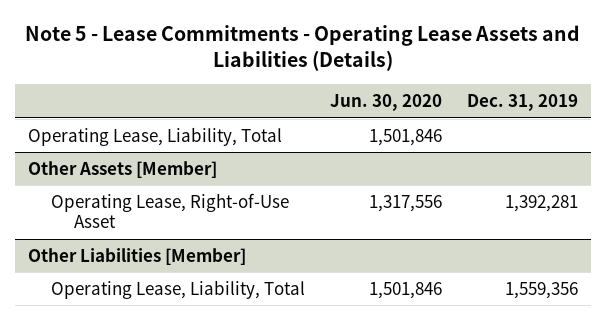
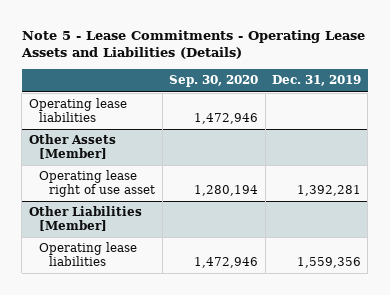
- | Jun. 30, 2020 | Dec. 31, 2019
+ | Sep. 30, 2020 | Dec. 31, 2019
- Operating Lease, Liability, Total | 1,501,846 |
+ Operating lease liabilities | 1,472,946 |
@ Other Assets [Member]
- Operating Lease, Right-of-Use Asset | 1,317,556 | 1,392,281
+ Operating lease right of use asset | 1,280,194 | 1,392,281
@ Other Liabilities [Member]
- Operating Lease, Liability, Total | 1,501,846 | 1,559,356
+ Operating lease liabilities | 1,472,946 | 1,559,356

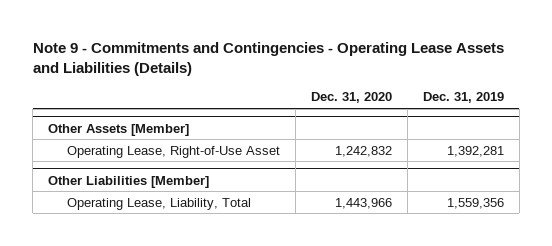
- Note 5 - Lease Commitments - Operating Lease Assets and Liabilities (Details)
+ Note 9 - Commitments and Contingencies - Operating Lease Assets and Liabilities (Details)
- | Sep. 30, 2020 | Dec. 31, 2019
+ | Dec. 31, 2020 | Dec. 31, 2019
- Operating lease liabilities | 1,472,946 |
@ Other Assets [Member]
- Operating lease right of use asset | 1,280,194 | 1,392,281
+ Operating Lease, Right-of-Use Asset | 1,242,832 | 1,392,281
@ Other Liabilities [Member]
- Operating lease liabilities | 1,472,946 | 1,559,356
+ Operating Lease, Liability, Total | 1,443,966 | 1,559,356

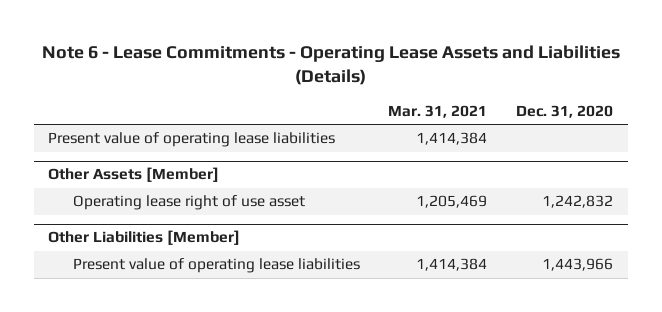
- Note 9 - Commitments and Contingencies - Operating Lease Assets and Liabilities (Details)
+ Note 6 - Lease Commitments - Operating Lease Assets and Liabilities (Details)
- | Dec. 31, 2020 | Dec. 31, 2019
+ | Mar. 31, 2021 | Dec. 31, 2020
+ Present value of operating lease liabilities | 1,414,384 |
@ Other Assets [Member]
- Operating Lease, Right-of-Use Asset | 1,242,832 | 1,392,281
+ Operating lease right of use asset | 1,205,469 | 1,242,832
@ Other Liabilities [Member]
- Operating Lease, Liability, Total | 1,443,966 | 1,559,356
+ Present value of operating lease liabilities | 1,414,384 | 1,443,966

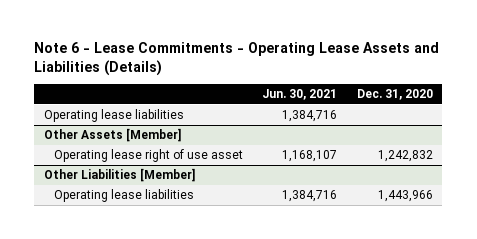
- | Mar. 31, 2021 | Dec. 31, 2020
+ | Jun. 30, 2021 | Dec. 31, 2020
- Present value of operating lease liabilities | 1,414,384 |
+ Operating lease liabilities | 1,384,716 |
@ Other Liabilities [Member]
- Present value of operating lease liabilities | 1,414,384 | 1,443,966
+ Operating lease liabilities | 1,384,716 | 1,443,966

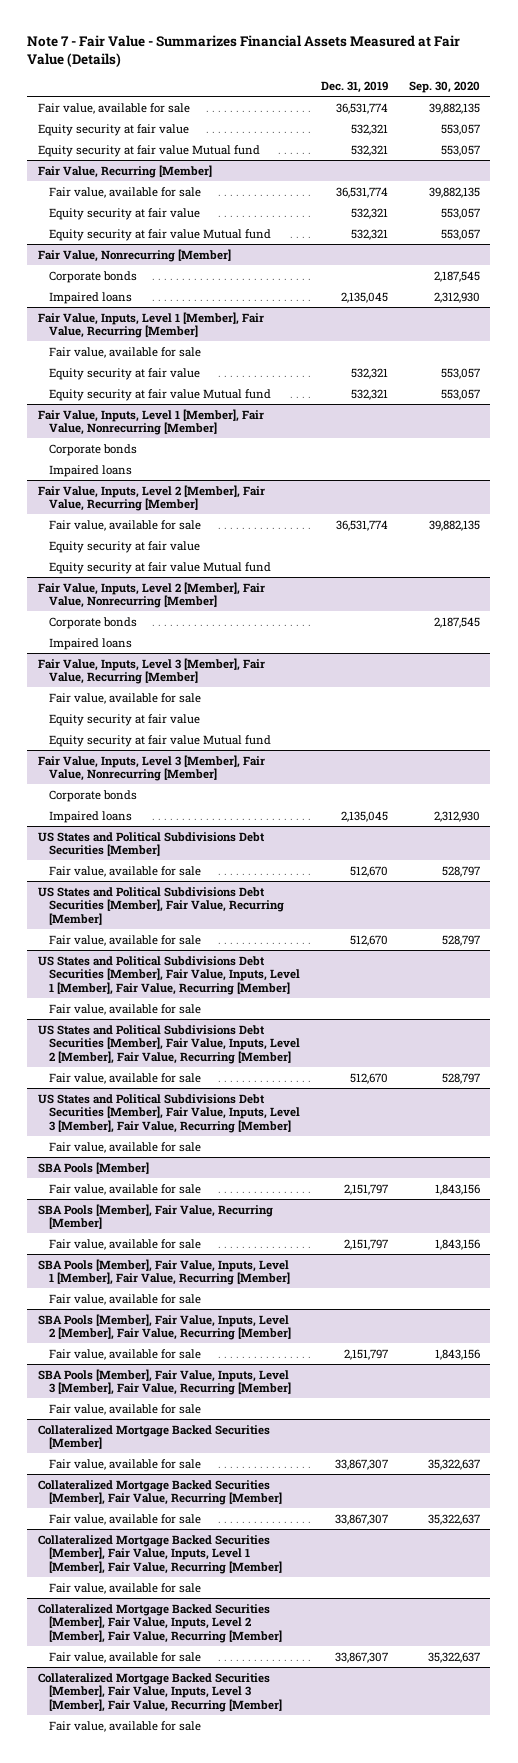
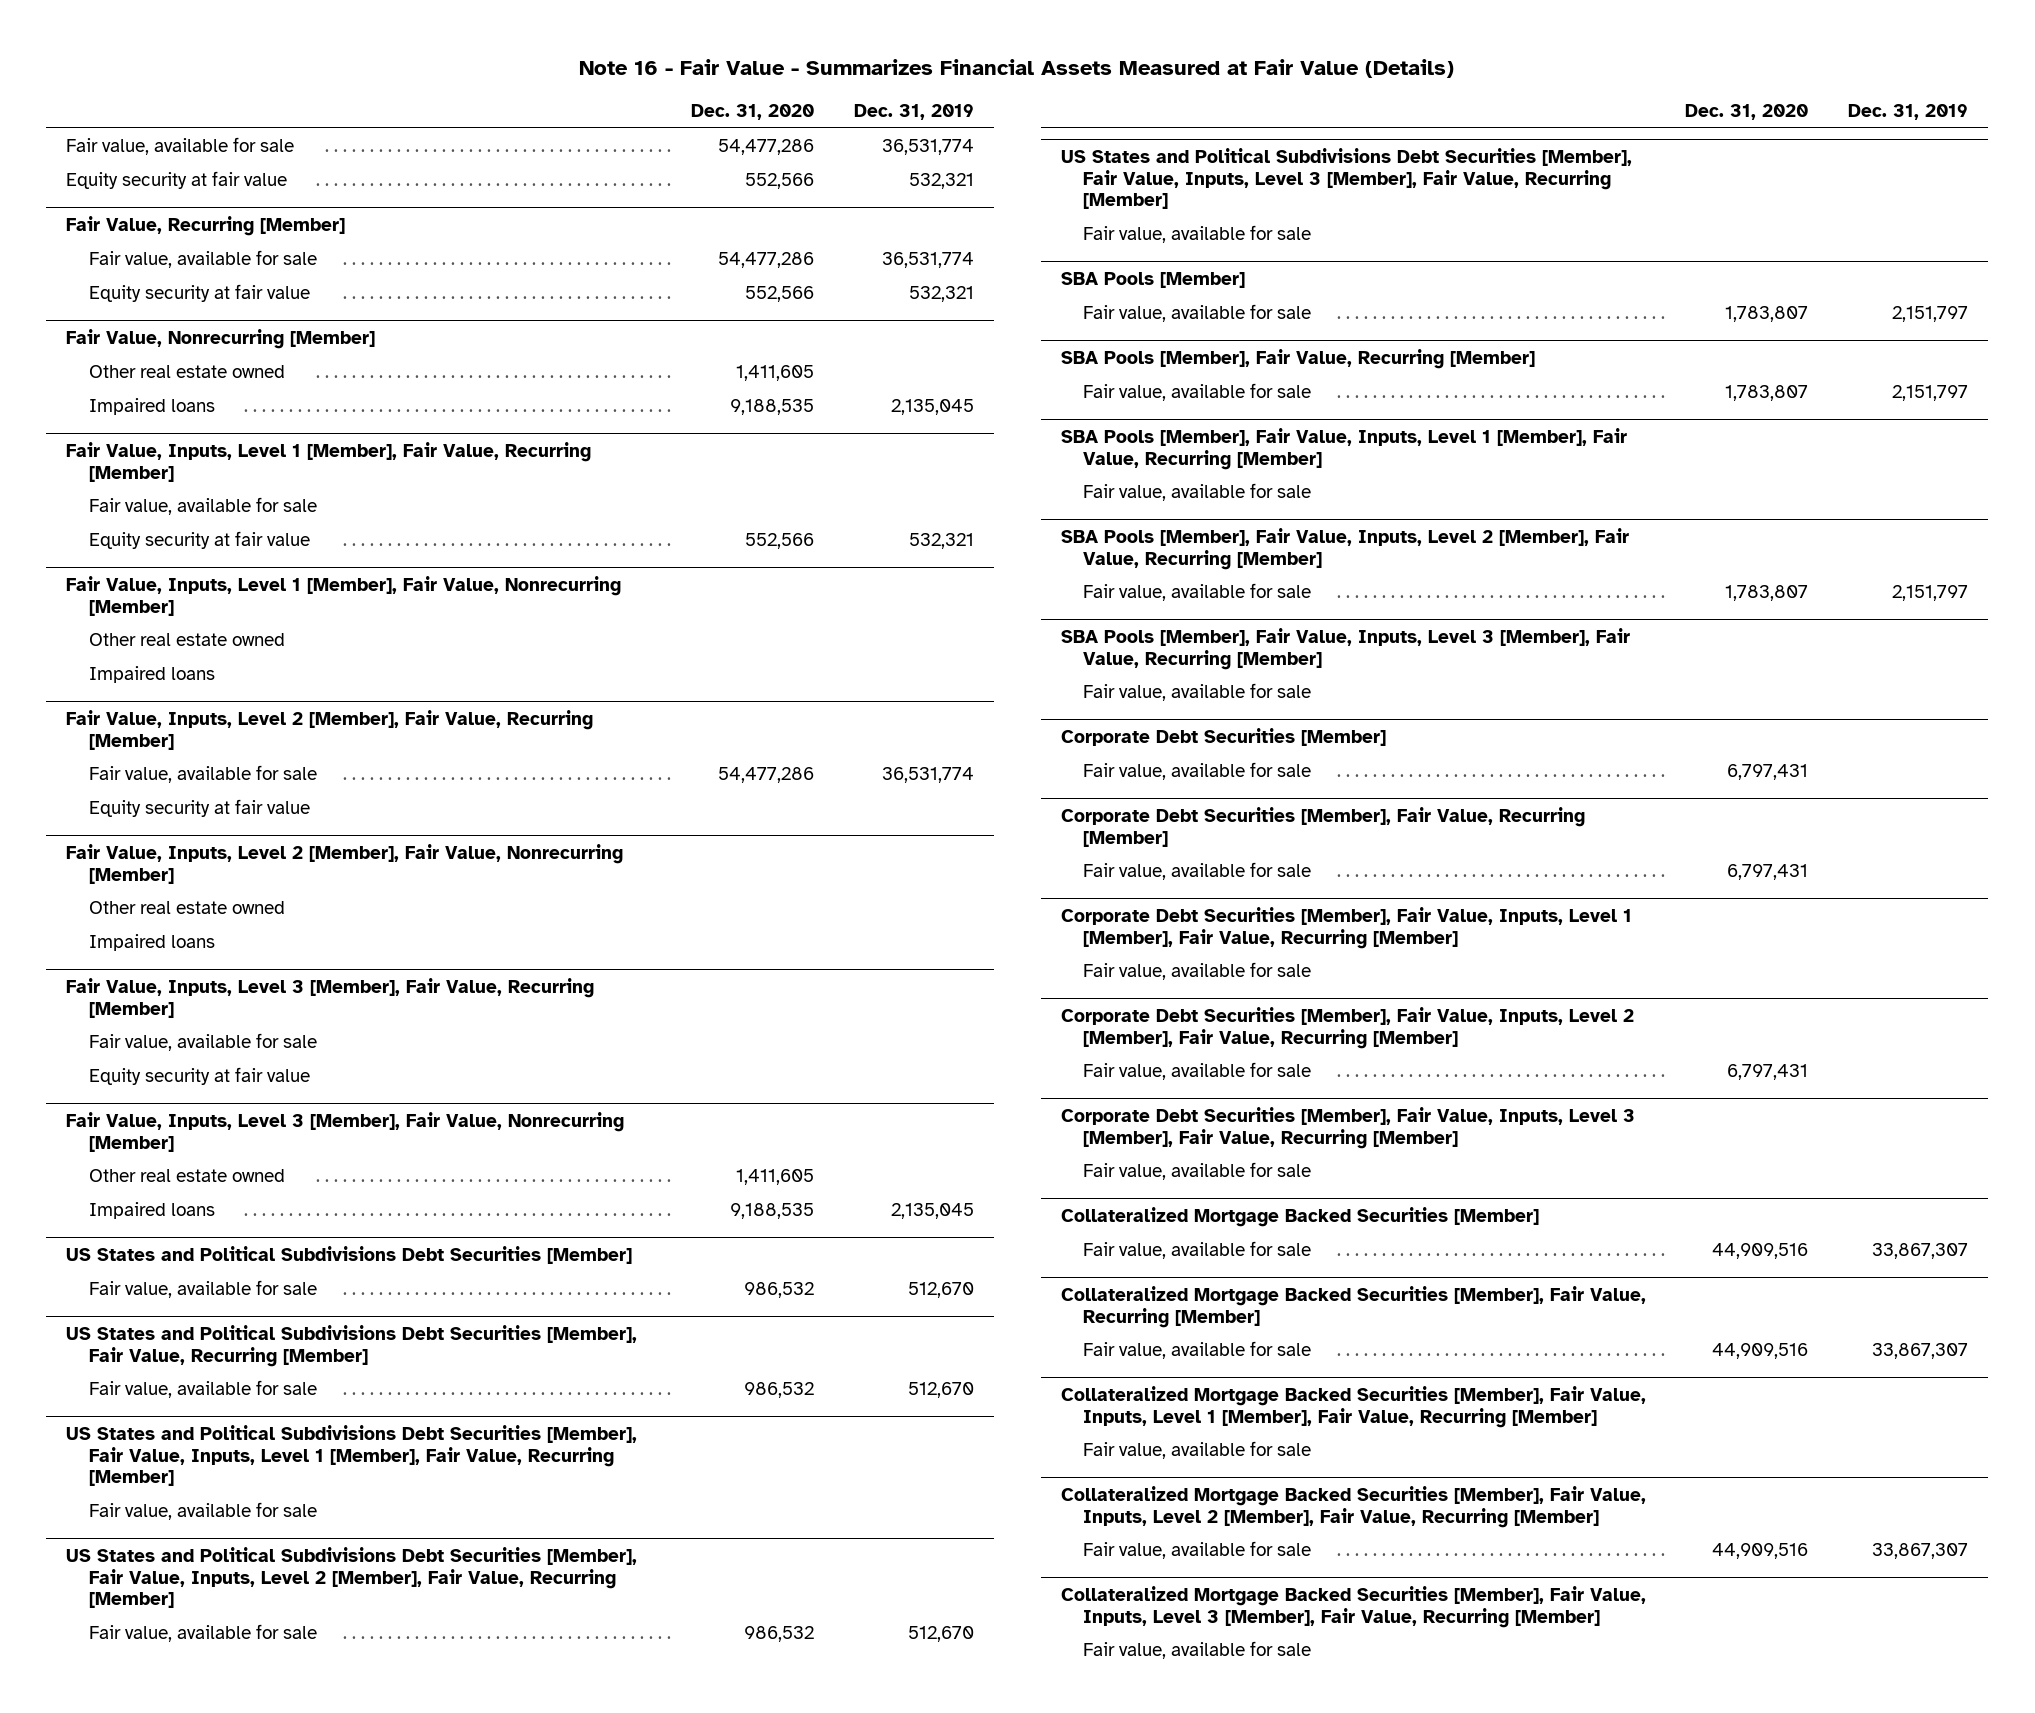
- Note 7 - Fair Value - Summarizes Financial Assets Measured at Fair Value (Details)
+ Note 16 - Fair Value - Summarizes Financial Assets Measured at Fair Value (Details)
- | Dec. 31, 2019 | Sep. 30, 2020
+ | Dec. 31, 2020 | Dec. 31, 2019
- Equity security at fair value Mutual fund | 532,321 | 553,057
@ Fair Value, Recurring [Member]
- Equity security at fair value Mutual fund | 532,321 | 553,057
@ Fair Value, Nonrecurring [Member]
- Corporate bonds | | 2,187,545
+ Other real estate owned | 1,411,605 |
@ Fair Value, Inputs, Level 1 [Member], Fair Value, Recurring [Member]
- Equity security at fair value Mutual fund | 532,321 | 553,057
@ Fair Value, Inputs, Level 1 [Member], Fair Value, Nonrecurring [Member]
- Corporate bonds
+ Other real estate owned
@ Fair Value, Inputs, Level 2 [Member], Fair Value, Recurring [Member]
- Equity security at fair value Mutual fund
@ Fair Value, Inputs, Level 2 [Member], Fair Value, Nonrecurring [Member]
- Corporate bonds | | 2,187,545
+ Other real estate owned
@ Fair Value, Inputs, Level 3 [Member], Fair Value, Recurring [Member]
- Equity security at fair value Mutual fund
@ Fair Value, Inputs, Level 3 [Member], Fair Value, Nonrecurring [Member]
- Corporate bonds
+ Other real estate owned | 1,411,605 |
+ Corporate Debt Securities [Member]
+ Fair value, available for sale | 6,797,431 |
+ Corporate Debt Securities [Member], Fair Value, Recurring [Member]
+ Fair value, available for sale | 6,797,431 |
+ Corporate Debt Securities [Member], Fair Value, Inputs, Level 1 [Member], Fair Value, Recurring [Member]
+ Fair value, available for sale
+ Corporate Debt Securities [Member], Fair Value, Inputs, Level 2 [Member], Fair Value, Recurring [Member]
+ Fair value, available for sale | 6,797,431 |
+ Corporate Debt Securities [Member], Fair Value, Inputs, Level 3 [Member], Fair Value, Recurring [Member]
+ Fair value, available for sale

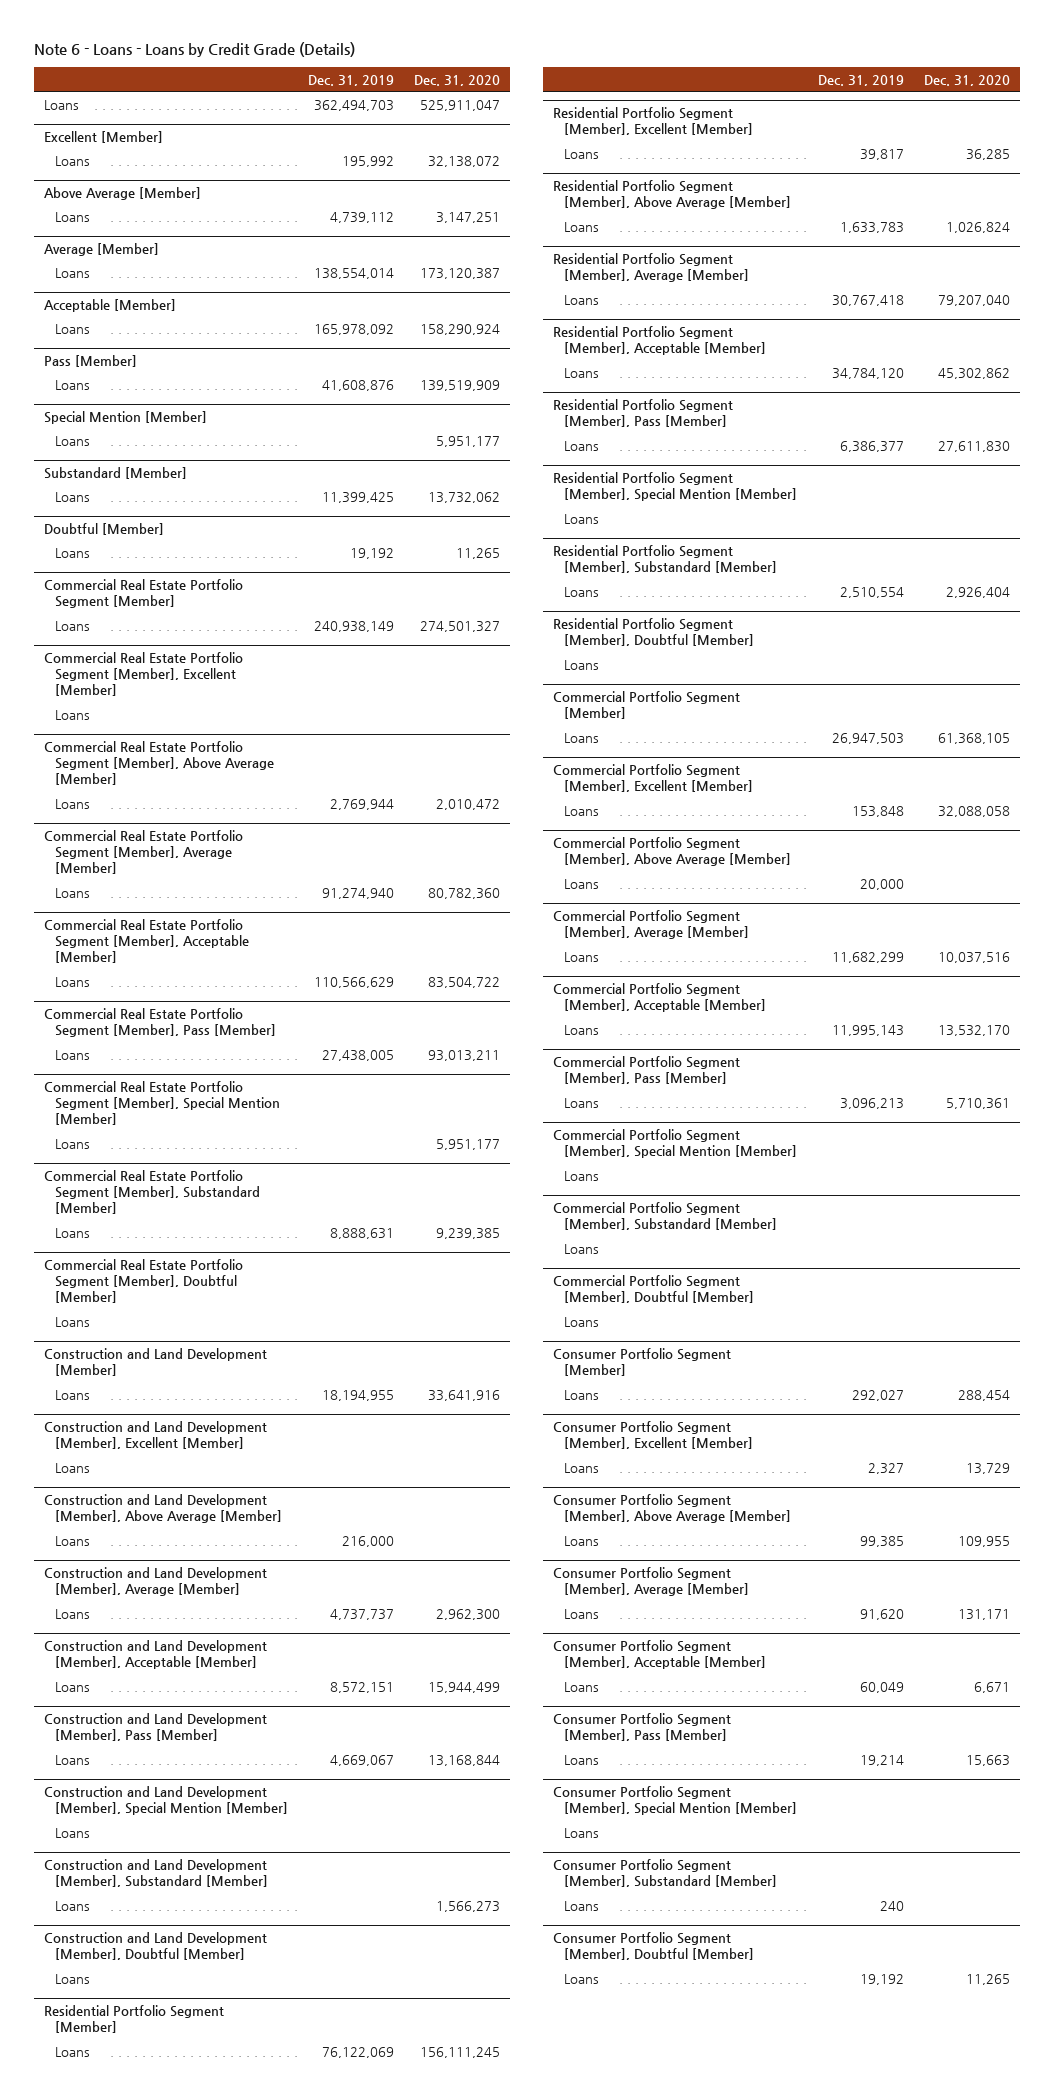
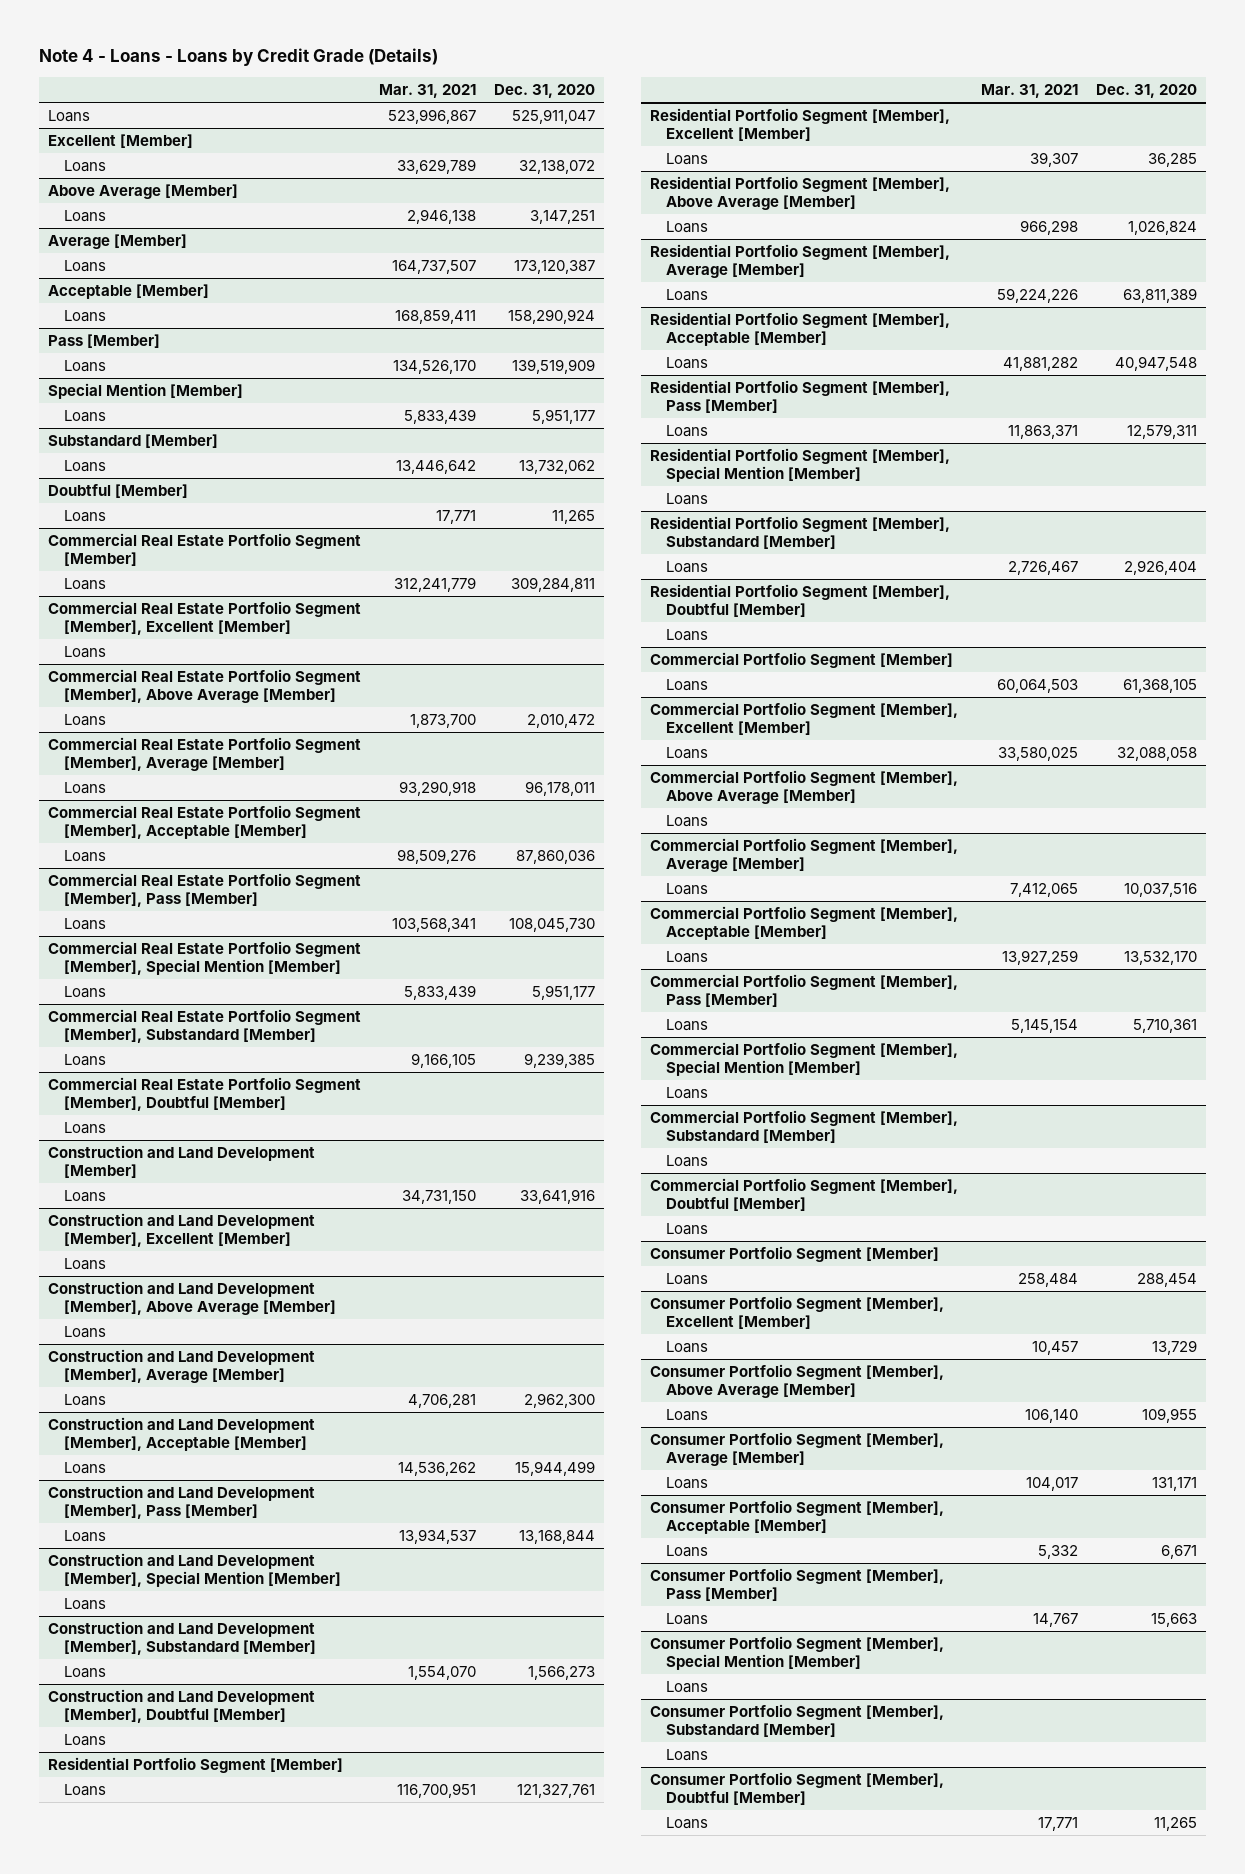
- Note 6 - Loans - Loans by Credit Grade (Details)
+ Note 4 - Loans - Loans by Credit Grade (Details)
- | Dec. 31, 2019 | Dec. 31, 2020
+ | Mar. 31, 2021 | Dec. 31, 2020
@ Commercial Real Estate Portfolio Segment [Member]
- Loans | 240,938,149 | 274,501,327
+ Loans | 312,241,779 | 309,284,811
@ Commercial Real Estate Portfolio Segment [Member], Average [Member]
- Loans | 91,274,940 | 80,782,360
+ Loans | 93,290,918 | 96,178,011
@ Commercial Real Estate Portfolio Segment [Member], Acceptable [Member]
- Loans | 110,566,629 | 83,504,722
+ Loans | 98,509,276 | 87,860,036
@ Commercial Real Estate Portfolio Segment [Member], Pass [Member]
- Loans | 27,438,005 | 93,013,211
+ Loans | 103,568,341 | 108,045,730
@ Residential Portfolio Segment [Member]
- Loans | 76,122,069 | 156,111,245
+ Loans | 116,700,951 | 121,327,761
@ Residential Portfolio Segment [Member], Average [Member]
- Loans | 30,767,418 | 79,207,040
+ Loans | 59,224,226 | 63,811,389
@ Residential Portfolio Segment [Member], Acceptable [Member]
- Loans | 34,784,120 | 45,302,862
+ Loans | 41,881,282 | 40,947,548
@ Residential Portfolio Segment [Member], Pass [Member]
- Loans | 6,386,377 | 27,611,830
+ Loans | 11,863,371 | 12,579,311

